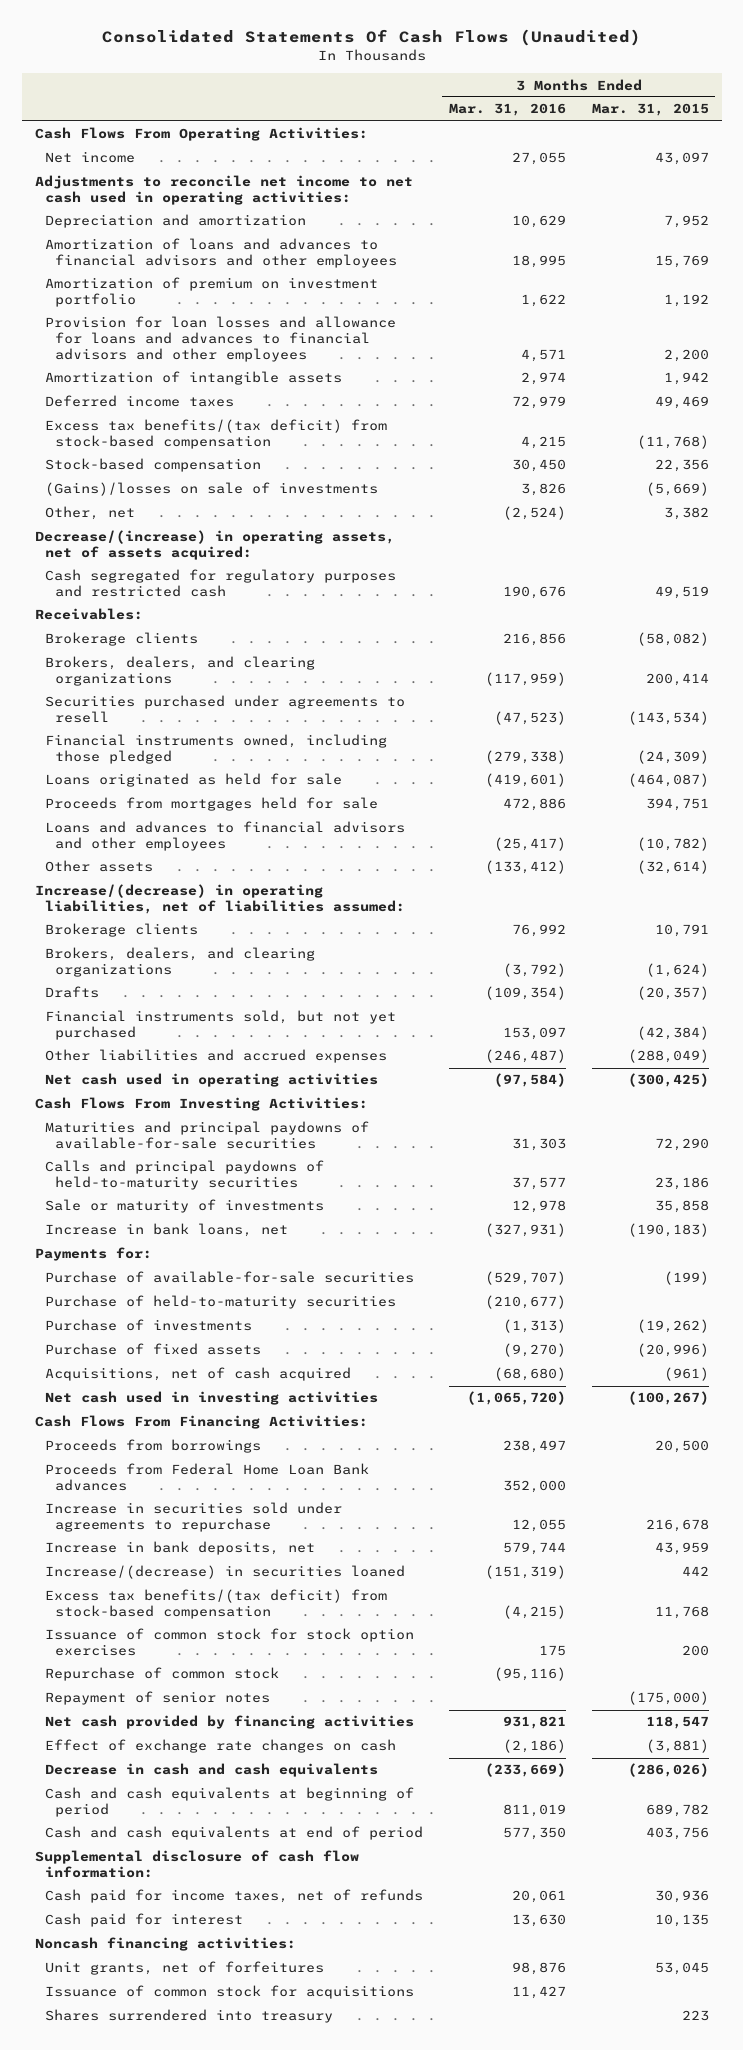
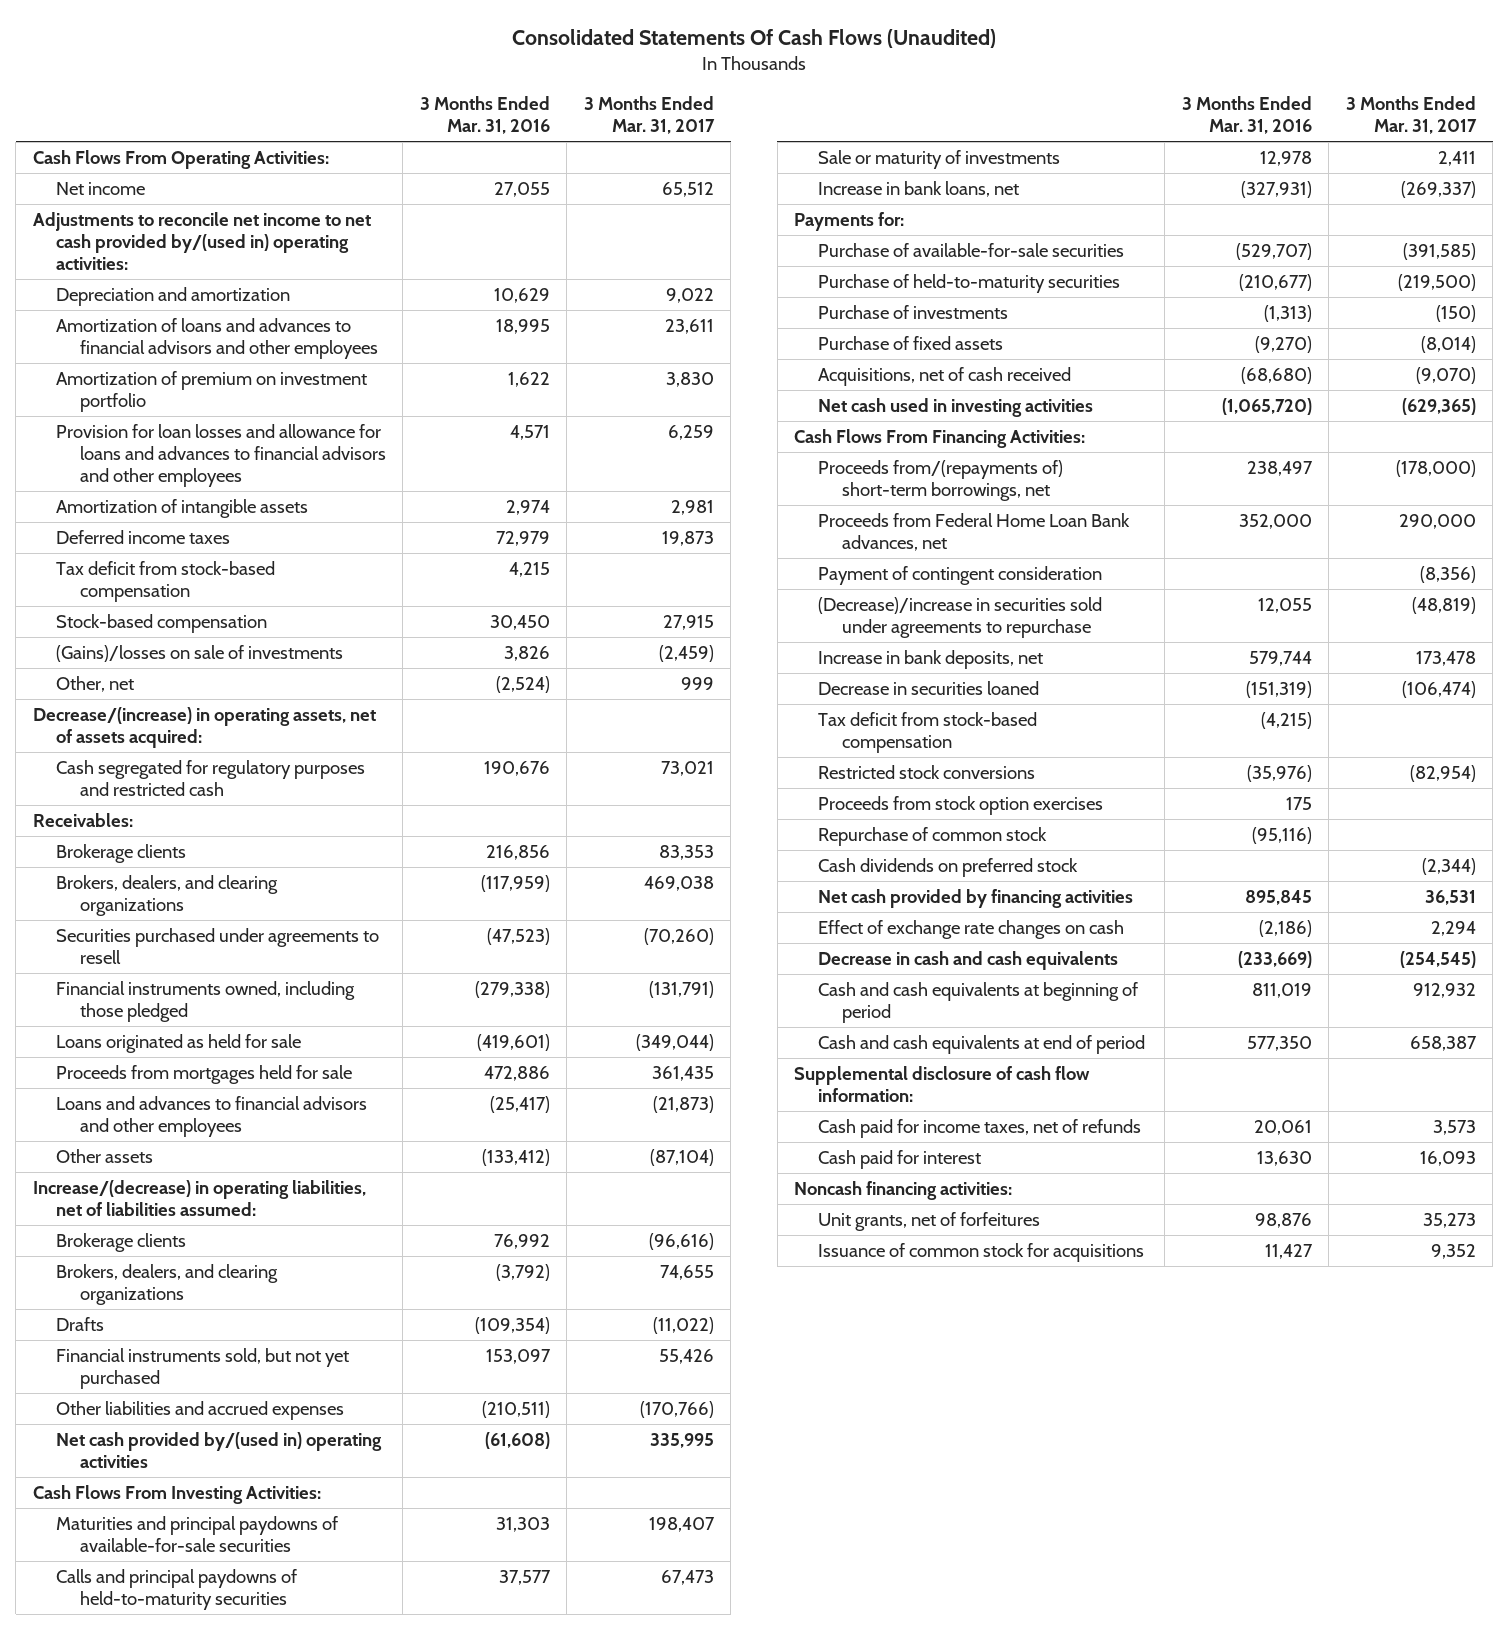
- | 3 Months Ended Mar. 31, 2016 | 3 Months Ended Mar. 31, 2015
+ | 3 Months Ended Mar. 31, 2016 | 3 Months Ended Mar. 31, 2017
- Adjustments to reconcile net income to net cash used in operating activities:
+ Adjustments to reconcile net income to net cash provided by/(used in) operating activities:
- Excess tax benefits/(tax deficit) from stock-based compensation | 4,215 | (11,768)
+ Tax deficit from stock-based compensation | 4,215 |
- Other liabilities and accrued expenses | (246,487) | (288,049)
- Net cash used in operating activities | (97,584) | (300,425)
+ Other liabilities and accrued expenses | (210,511) | (170,766)
+ Net cash provided by/(used in) operating activities | (61,608) | 335,995
- Acquisitions, net of cash acquired | (68,680) | (961)
+ Acquisitions, net of cash received | (68,680) | (9,070)
- Proceeds from borrowings | 238,497 | 20,500
- Proceeds from Federal Home Loan Bank advances | 352,000 |
- Increase in securities sold under agreements to repurchase | 12,055 | 216,678
+ Proceeds from/(repayments of) short-term borrowings, net | 238,497 | (178,000)
+ Proceeds from Federal Home Loan Bank advances, net | 352,000 | 290,000
+ Payment of contingent consideration | | (8,356)
+ (Decrease)/increase in securities sold under agreements to repurchase | 12,055 | (48,819)
- Increase/(decrease) in securities loaned | (151,319) | 442
- Excess tax benefits/(tax deficit) from stock-based compensation | (4,215) | 11,768
- Issuance of common stock for stock option exercises | 175 | 200
+ Decrease in securities loaned | (151,319) | (106,474)
+ Tax deficit from stock-based compensation | (4,215) |
+ Restricted stock conversions | (35,976) | (82,954)
+ Proceeds from stock option exercises | 175 |
- Repayment of senior notes | | (175,000)
- Net cash provided by financing activities | 931,821 | 118,547
+ Cash dividends on preferred stock | | (2,344)
+ Net cash provided by financing activities | 895,845 | 36,531
- Shares surrendered into treasury | | 223

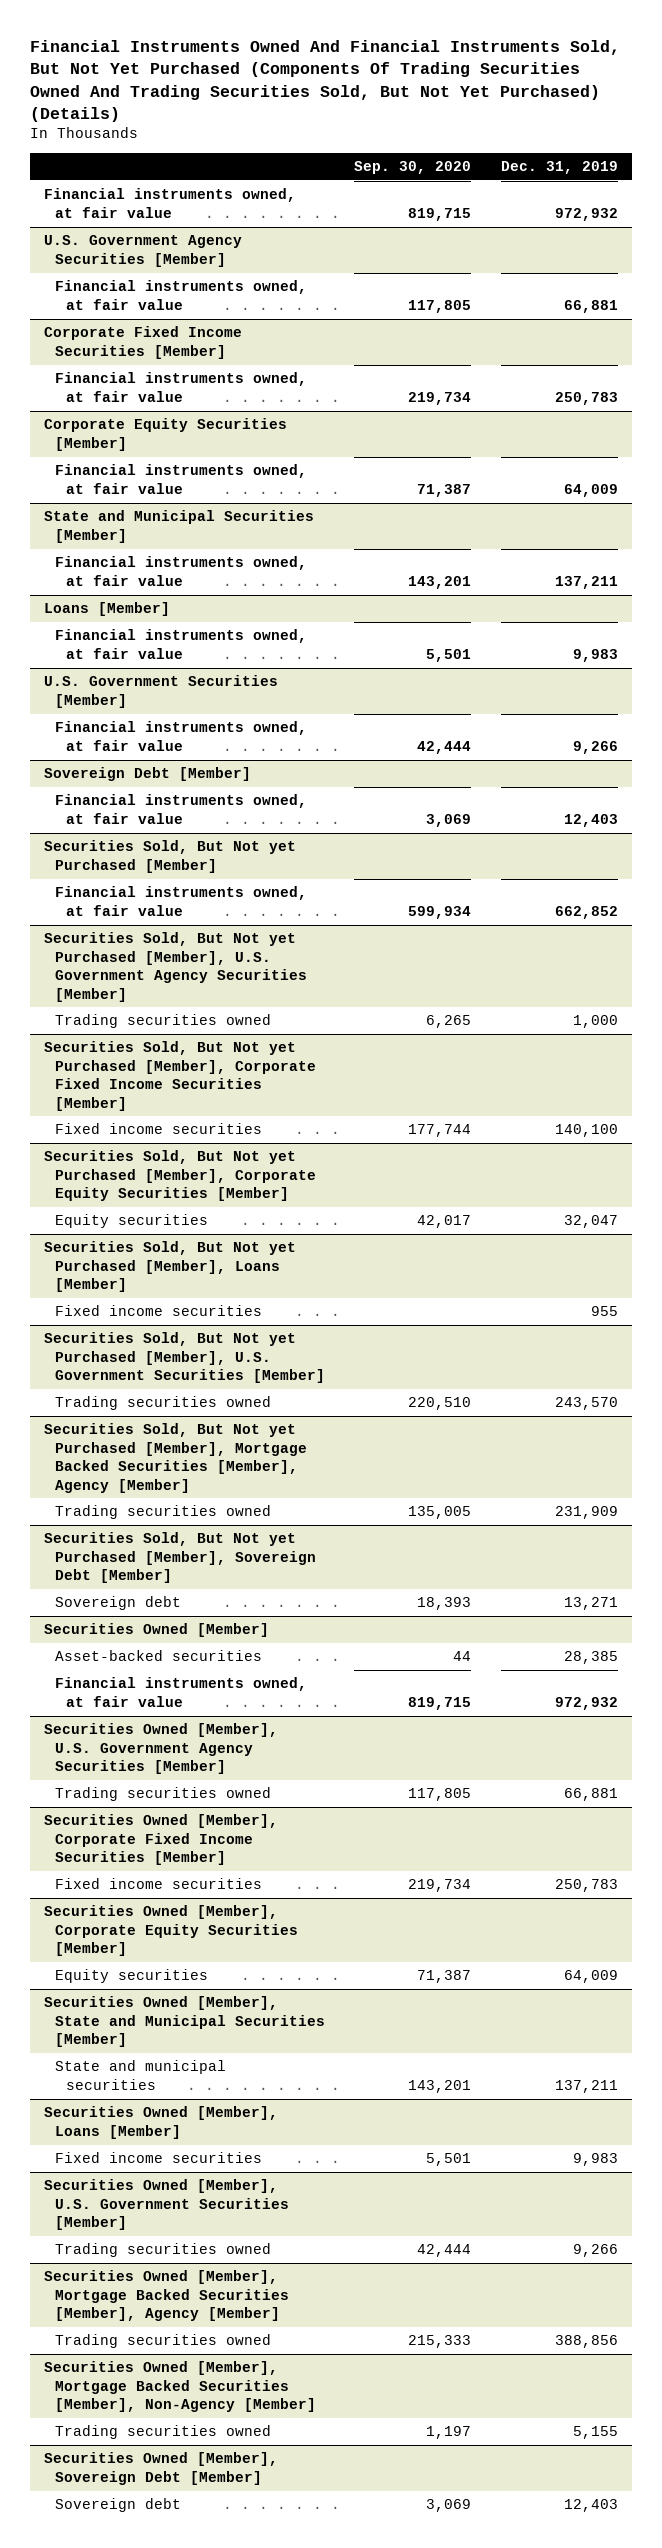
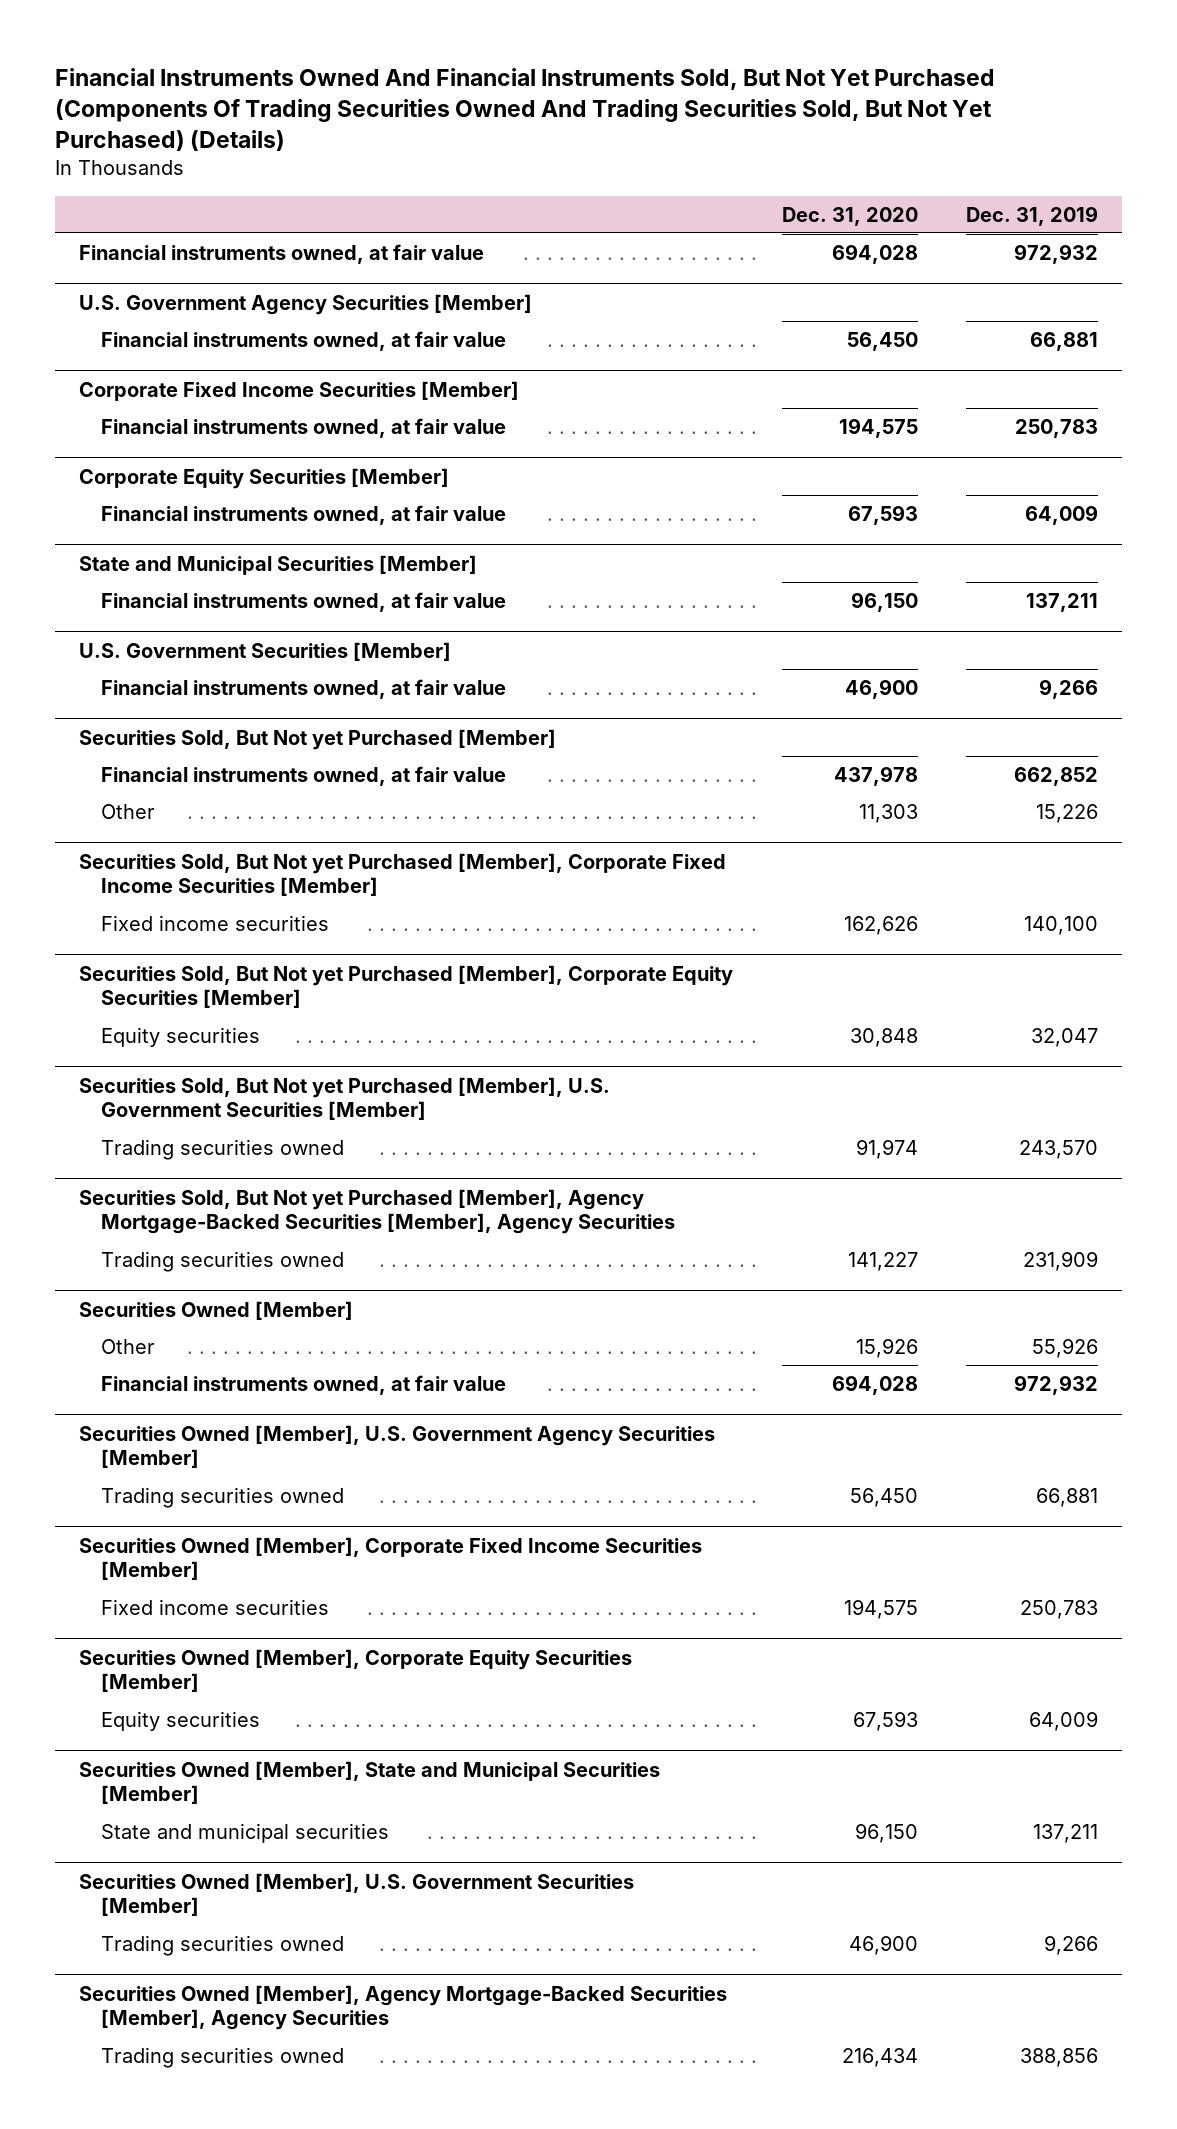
- | Sep. 30, 2020 | Dec. 31, 2019
+ | Dec. 31, 2020 | Dec. 31, 2019
- Loans [Member]
- Financial instruments owned, at fair value | 5,501 | 9,983
- Sovereign Debt [Member]
- Financial instruments owned, at fair value | 3,069 | 12,403
- Securities Sold, But Not yet Purchased [Member], U.S. Government Agency Securities [Member]
- Trading securities owned | 6,265 | 1,000
@ Securities Sold, But Not yet Purchased [Member]
+ Other | 11,303 | 15,226
- Securities Sold, But Not yet Purchased [Member], Loans [Member]
- Fixed income securities | | 955
- Securities Sold, But Not yet Purchased [Member], Mortgage Backed Securities [Member], Agency [Member]
+ Securities Sold, But Not yet Purchased [Member], Agency Mortgage-Backed Securities [Member], Agency Securities
- Securities Sold, But Not yet Purchased [Member], Sovereign Debt [Member]
- Sovereign debt | 18,393 | 13,271
@ Securities Owned [Member]
- Asset-backed securities | 44 | 28,385
+ Other | 15,926 | 55,926
- Securities Owned [Member], Loans [Member]
- Fixed income securities | 5,501 | 9,983
- Securities Owned [Member], Mortgage Backed Securities [Member], Agency [Member]
+ Securities Owned [Member], Agency Mortgage-Backed Securities [Member], Agency Securities
- Securities Owned [Member], Mortgage Backed Securities [Member], Non-Agency [Member]
- Trading securities owned | 1,197 | 5,155
- Securities Owned [Member], Sovereign Debt [Member]
- Sovereign debt | 3,069 | 12,403

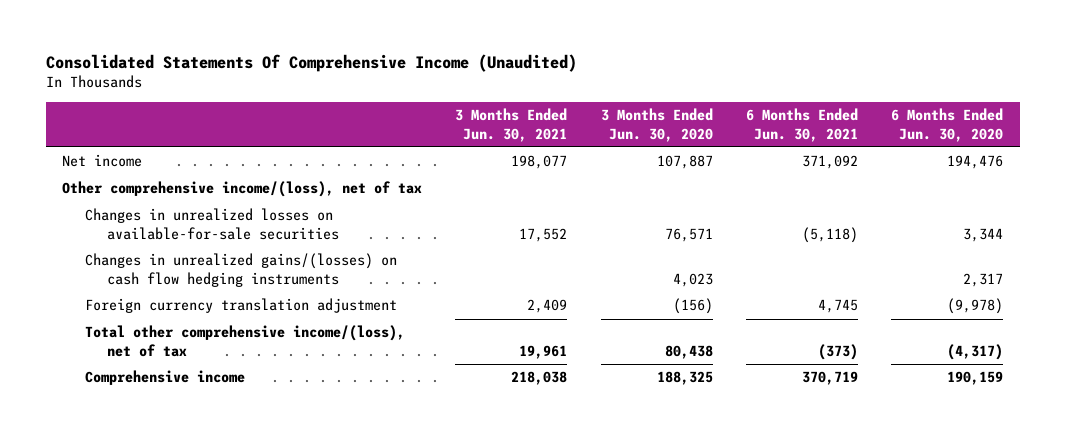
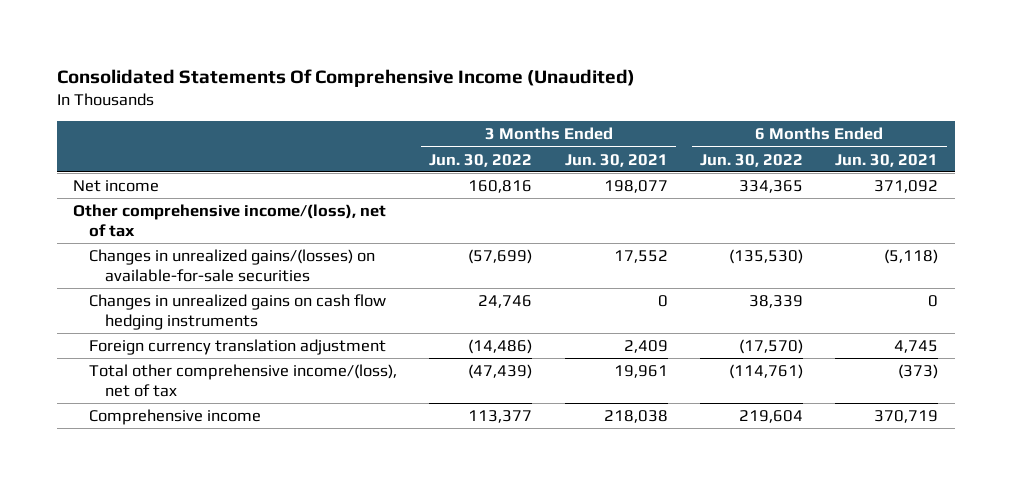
- | 3 Months Ended Jun. 30, 2021 | 3 Months Ended Jun. 30, 2020 | 6 Months Ended Jun. 30, 2021 | 6 Months Ended Jun. 30, 2020
+ | 3 Months Ended Jun. 30, 2022 | 3 Months Ended Jun. 30, 2021 | 6 Months Ended Jun. 30, 2022 | 6 Months Ended Jun. 30, 2021
- Changes in unrealized losses on available-for-sale securities | 17,552 | 76,571 | (5,118) | 3,344
- Changes in unrealized gains/(losses) on cash flow hedging instruments | | 4,023 | | 2,317
+ Changes in unrealized gains/(losses) on available-for-sale securities | (57,699) | 17,552 | (135,530) | (5,118)
+ Changes in unrealized gains on cash flow hedging instruments | 24,746 | 0 | 38,339 | 0

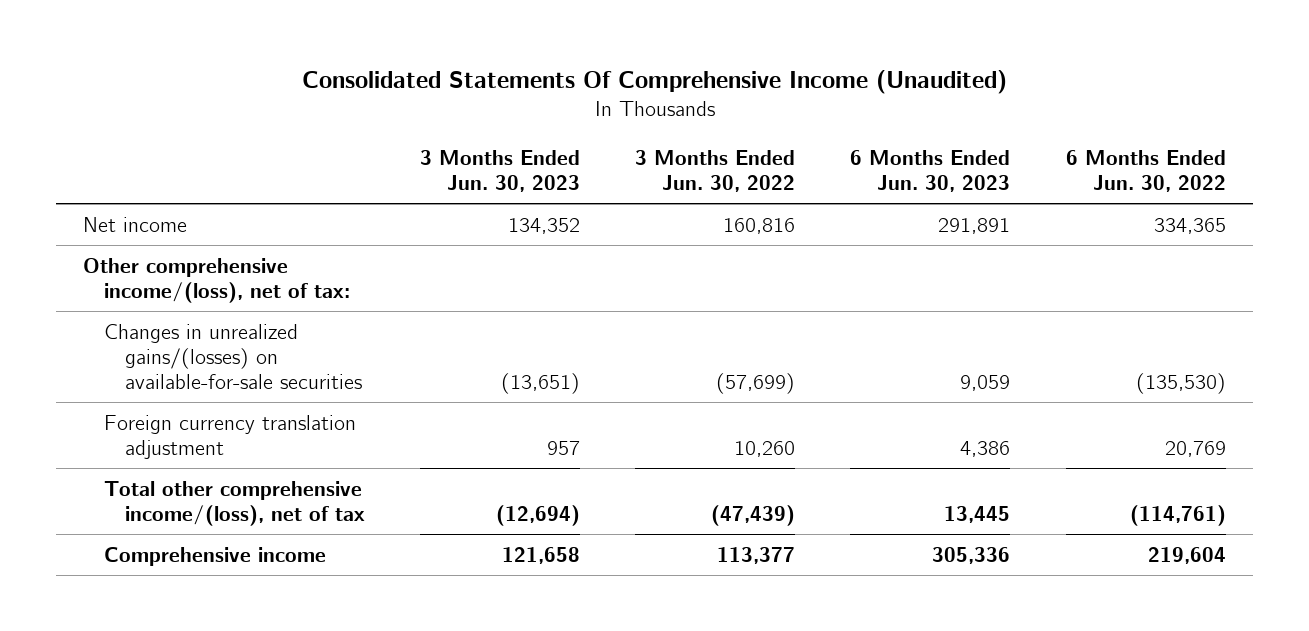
- | 3 Months Ended Jun. 30, 2022 | 3 Months Ended Jun. 30, 2021 | 6 Months Ended Jun. 30, 2022 | 6 Months Ended Jun. 30, 2021
+ | 3 Months Ended Jun. 30, 2023 | 3 Months Ended Jun. 30, 2022 | 6 Months Ended Jun. 30, 2023 | 6 Months Ended Jun. 30, 2022
- Other comprehensive income/(loss), net of tax
+ Other comprehensive income/(loss), net of tax:
- Changes in unrealized gains on cash flow hedging instruments | 24,746 | 0 | 38,339 | 0
- Foreign currency translation adjustment | (14,486) | 2,409 | (17,570) | 4,745
+ Foreign currency translation adjustment | 957 | 10,260 | 4,386 | 20,769

